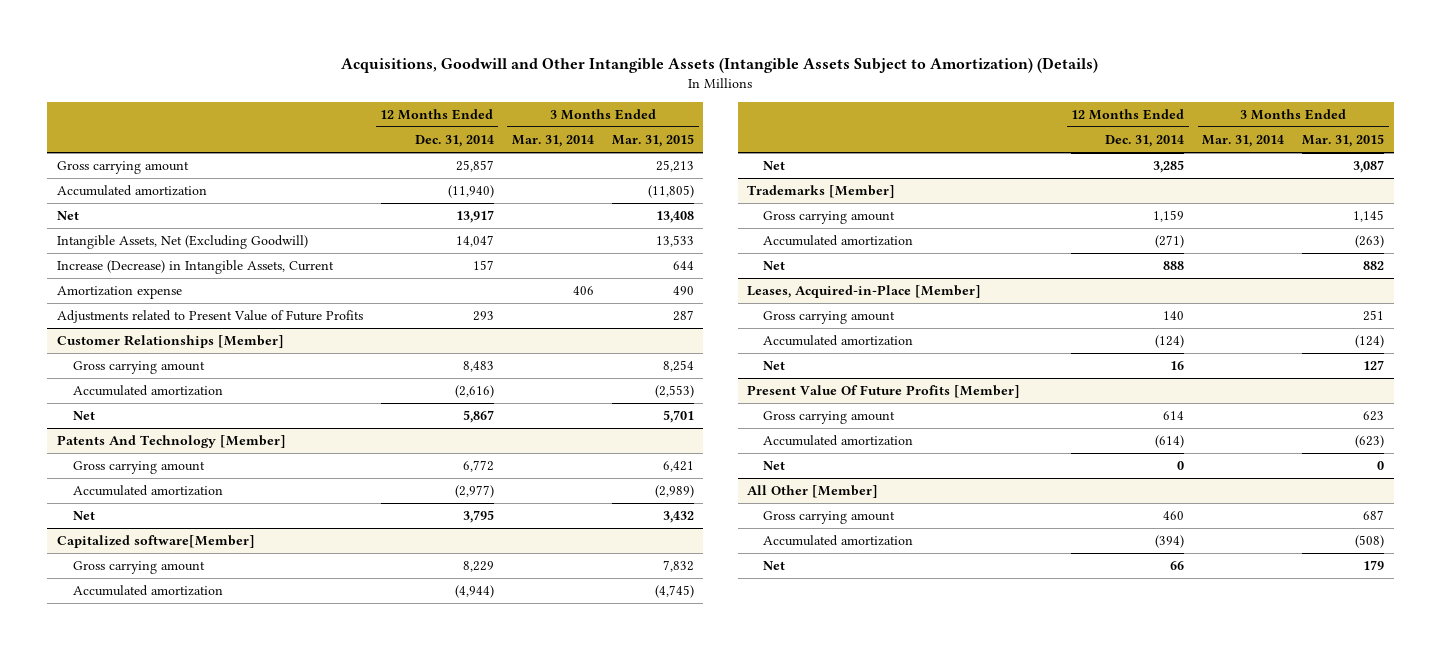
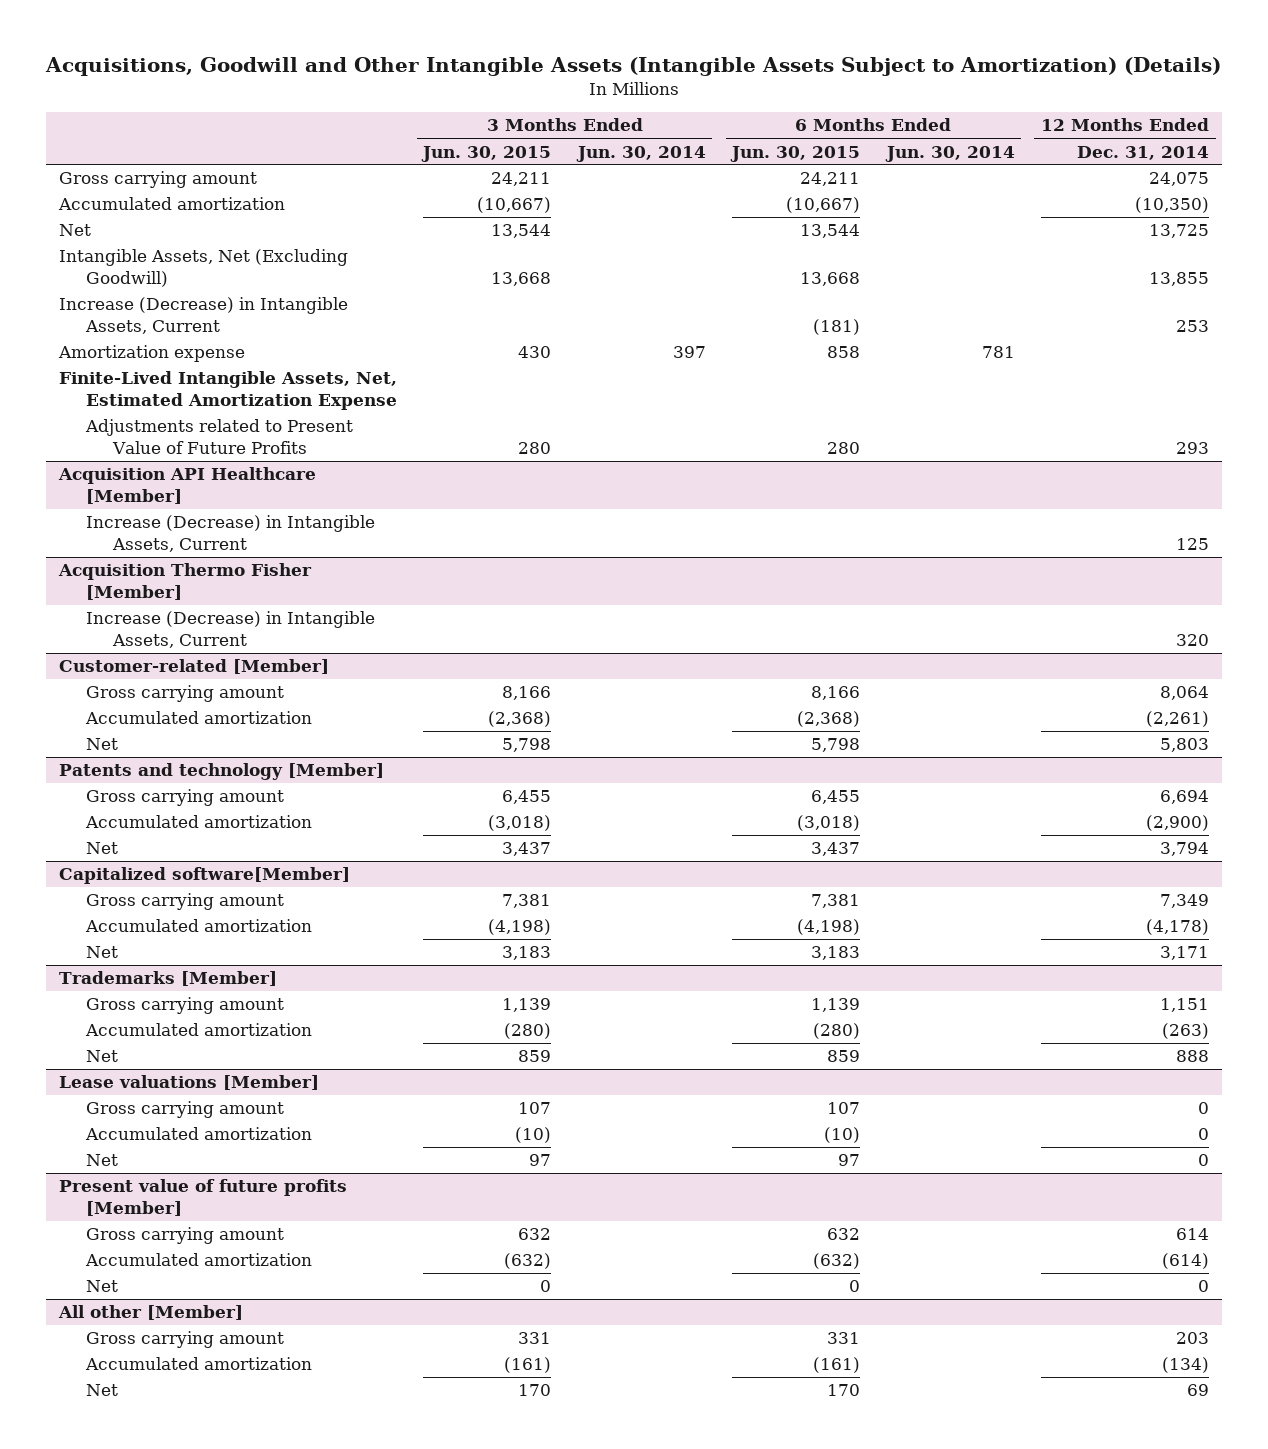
- | 12 Months Ended Dec. 31, 2014 | 3 Months Ended Mar. 31, 2014 | 3 Months Ended Mar. 31, 2015
+ | 3 Months Ended Jun. 30, 2015 | 3 Months Ended Jun. 30, 2014 | 6 Months Ended Jun. 30, 2015 | 6 Months Ended Jun. 30, 2014 | 12 Months Ended Dec. 31, 2014
- Gross carrying amount | 25,857 | | 25,213
- Accumulated amortization | (11,940) | | (11,805)
- Net | 13,917 | | 13,408
- Intangible Assets, Net (Excluding Goodwill) | 14,047 | | 13,533
- Increase (Decrease) in Intangible Assets, Current | 157 | | 644
+ Gross carrying amount | 24,211 | | 24,211 | | 24,075
+ Accumulated amortization | (10,667) | | (10,667) | | (10,350)
+ Net | 13,544 | | 13,544 | | 13,725
+ Intangible Assets, Net (Excluding Goodwill) | 13,668 | | 13,668 | | 13,855
+ Increase (Decrease) in Intangible Assets, Current | | | (181) | | 253
+ Finite-Lived Intangible Assets, Net, Estimated Amortization Expense
- Customer Relationships [Member]
- Gross carrying amount | 8,483 | | 8,254
- Accumulated amortization | (2,616) | | (2,553)
- Net | 5,867 | | 5,701
- Patents And Technology [Member]
- Gross carrying amount | 6,772 | | 6,421
- Accumulated amortization | (2,977) | | (2,989)
- Net | 3,795 | | 3,432
+ Acquisition API Healthcare [Member]
+ Increase (Decrease) in Intangible Assets, Current | | | | | 125
+ Acquisition Thermo Fisher [Member]
+ Increase (Decrease) in Intangible Assets, Current | | | | | 320
+ Customer-related [Member]
+ Gross carrying amount | 8,166 | | 8,166 | | 8,064
+ Accumulated amortization | (2,368) | | (2,368) | | (2,261)
+ Net | 5,798 | | 5,798 | | 5,803
+ Patents and technology [Member]
+ Gross carrying amount | 6,455 | | 6,455 | | 6,694
+ Accumulated amortization | (3,018) | | (3,018) | | (2,900)
+ Net | 3,437 | | 3,437 | | 3,794
@ Capitalized software[Member]
- Gross carrying amount | 8,229 | | 7,832
- Accumulated amortization | (4,944) | | (4,745)
- Net | 3,285 | | 3,087
+ Gross carrying amount | 7,381 | | 7,381 | | 7,349
+ Accumulated amortization | (4,198) | | (4,198) | | (4,178)
+ Net | 3,183 | | 3,183 | | 3,171
@ Trademarks [Member]
- Gross carrying amount | 1,159 | | 1,145
- Accumulated amortization | (271) | | (263)
+ Gross carrying amount | 1,139 | | 1,139 | | 1,151
+ Accumulated amortization | (280) | | (280) | | (263)
- Leases, Acquired-in-Place [Member]
- Gross carrying amount | 140 | | 251
- Accumulated amortization | (124) | | (124)
- Net | 16 | | 127
- Present Value Of Future Profits [Member]
+ Lease valuations [Member]
+ Gross carrying amount | 107 | | 107 | | 0
+ Accumulated amortization | (10) | | (10) | | 0
+ Net | 97 | | 97 | | 0
+ Present value of future profits [Member]
- All Other [Member]
- Gross carrying amount | 460 | | 687
- Accumulated amortization | (394) | | (508)
- Net | 66 | | 179
+ All other [Member]
+ Gross carrying amount | 331 | | 331 | | 203
+ Accumulated amortization | (161) | | (161) | | (134)
+ Net | 170 | | 170 | | 69

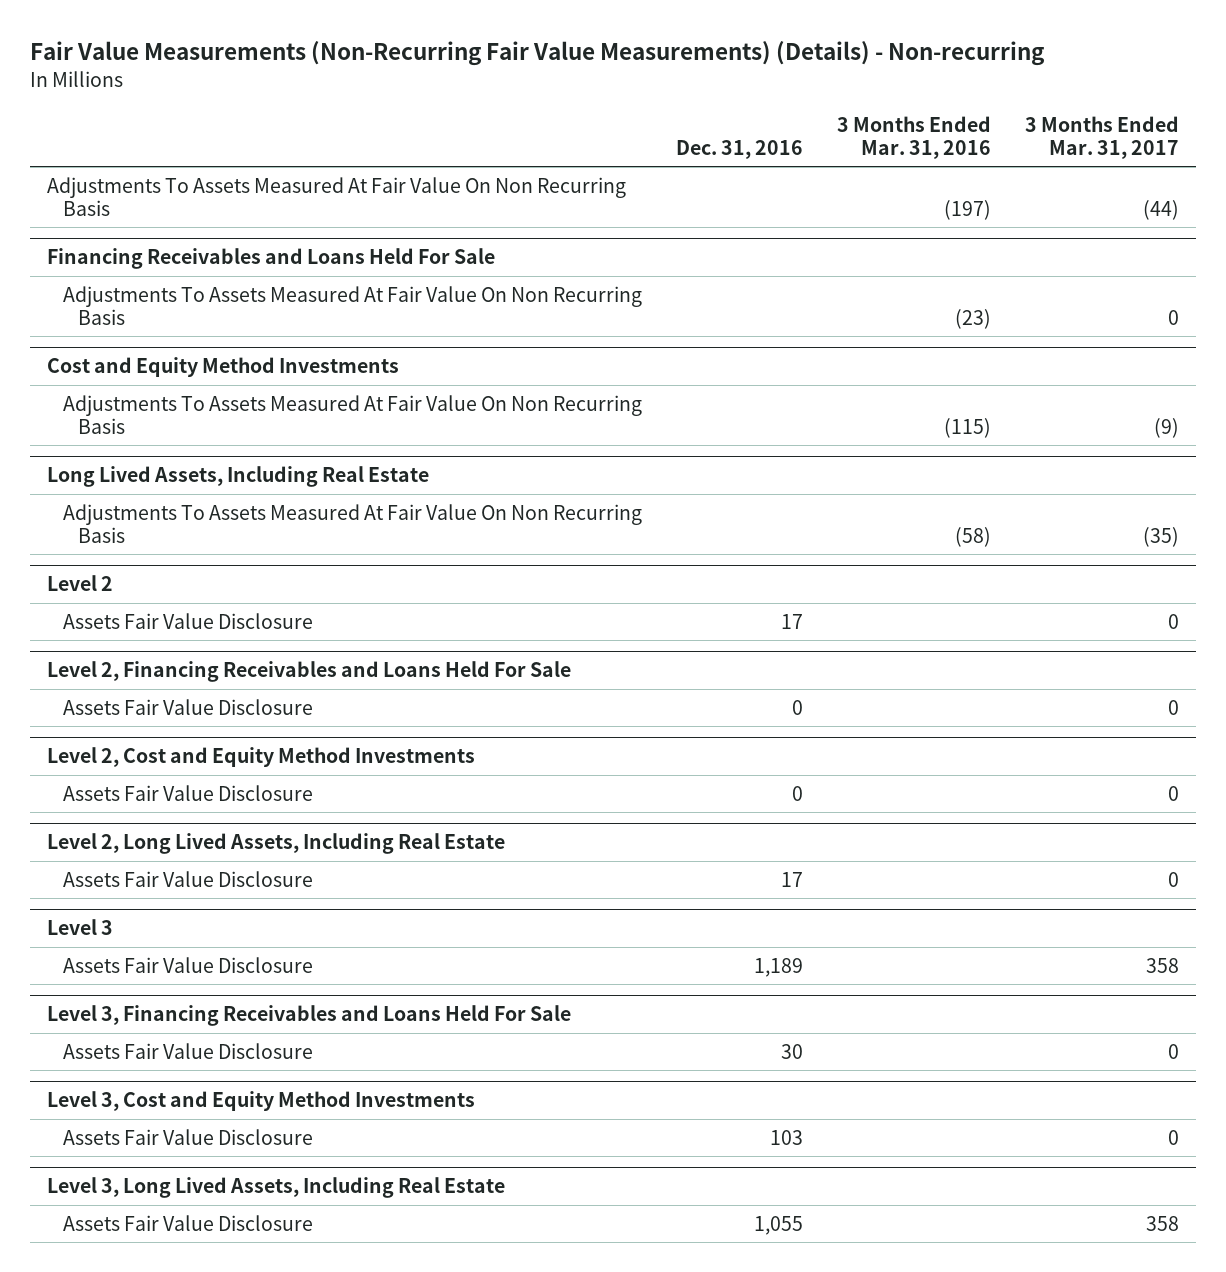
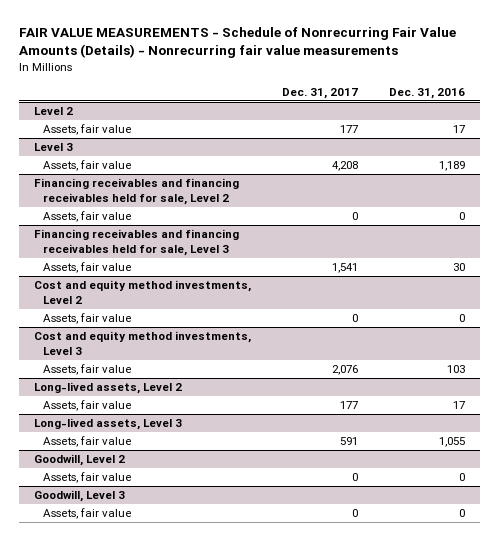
- Fair Value Measurements (Non-Recurring Fair Value Measurements) (Details) - Non-recurring
+ FAIR VALUE MEASUREMENTS - Schedule of Nonrecurring Fair Value Amounts (Details) - Nonrecurring fair value measurements
- | Dec. 31, 2016 | 3 Months Ended Mar. 31, 2016 | 3 Months Ended Mar. 31, 2017
+ | Dec. 31, 2017 | Dec. 31, 2016
- Adjustments To Assets Measured At Fair Value On Non Recurring Basis | | (197) | (44)
- Financing Receivables and Loans Held For Sale
- Adjustments To Assets Measured At Fair Value On Non Recurring Basis | | (23) | 0
- Cost and Equity Method Investments
- Adjustments To Assets Measured At Fair Value On Non Recurring Basis | | (115) | (9)
- Long Lived Assets, Including Real Estate
- Adjustments To Assets Measured At Fair Value On Non Recurring Basis | | (58) | (35)
@ Level 2
- Assets Fair Value Disclosure | 17 | | 0
- Level 2, Financing Receivables and Loans Held For Sale
- Assets Fair Value Disclosure | 0 | | 0
- Level 2, Cost and Equity Method Investments
- Assets Fair Value Disclosure | 0 | | 0
- Level 2, Long Lived Assets, Including Real Estate
- Assets Fair Value Disclosure | 17 | | 0
@ Level 2
+ Assets, fair value | 177 | 17
@ Level 3
- Assets Fair Value Disclosure | 1,189 | | 358
- Level 3, Financing Receivables and Loans Held For Sale
- Assets Fair Value Disclosure | 30 | | 0
- Level 3, Cost and Equity Method Investments
- Assets Fair Value Disclosure | 103 | | 0
- Level 3, Long Lived Assets, Including Real Estate
- Assets Fair Value Disclosure | 1,055 | | 358
@ Level 3
+ Assets, fair value | 4,208 | 1,189
+ Financing receivables and financing receivables held for sale, Level 2
+ Assets, fair value | 0 | 0
+ Financing receivables and financing receivables held for sale, Level 3
+ Assets, fair value | 1,541 | 30
+ Cost and equity method investments, Level 2
+ Assets, fair value | 0 | 0
+ Cost and equity method investments, Level 3
+ Assets, fair value | 2,076 | 103
+ Long-lived assets, Level 2
+ Assets, fair value | 177 | 17
+ Long-lived assets, Level 3
+ Assets, fair value | 591 | 1,055
+ Goodwill, Level 2
+ Assets, fair value | 0 | 0
+ Goodwill, Level 3
+ Assets, fair value | 0 | 0

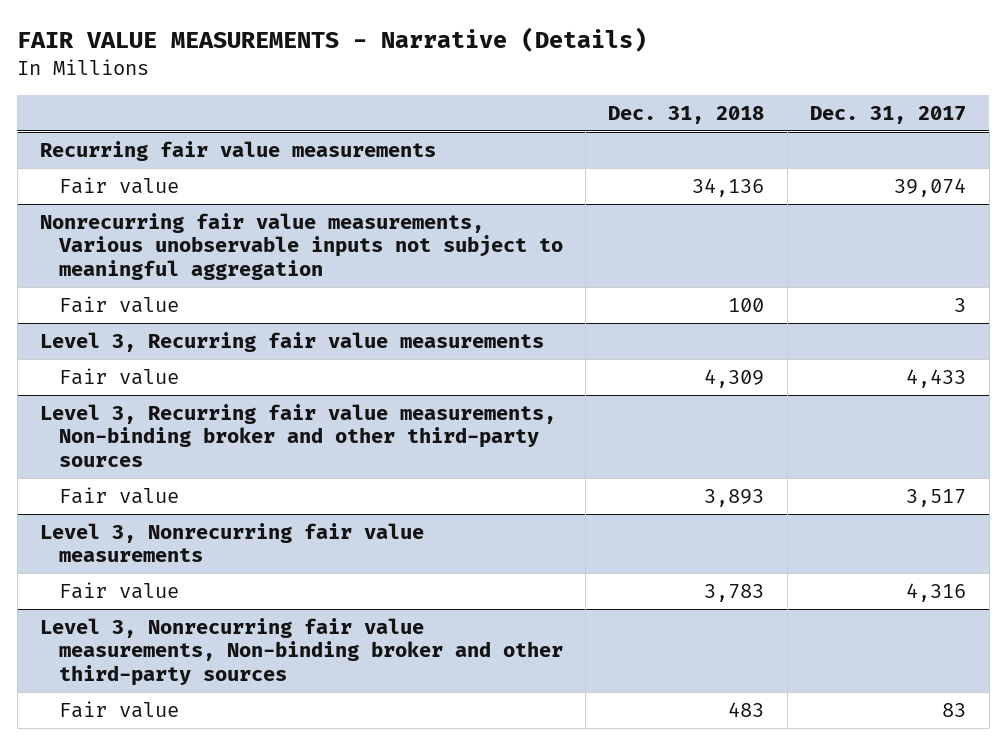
- FAIR VALUE MEASUREMENTS - Schedule of Nonrecurring Fair Value Amounts (Details) - Nonrecurring fair value measurements
+ FAIR VALUE MEASUREMENTS - Narrative (Details)
- | Dec. 31, 2017 | Dec. 31, 2016
+ | Dec. 31, 2018 | Dec. 31, 2017
- Level 2
- Assets, fair value | 177 | 17
- Level 3
- Assets, fair value | 4,208 | 1,189
- Financing receivables and financing receivables held for sale, Level 2
- Assets, fair value | 0 | 0
- Financing receivables and financing receivables held for sale, Level 3
- Assets, fair value | 1,541 | 30
- Cost and equity method investments, Level 2
- Assets, fair value | 0 | 0
- Cost and equity method investments, Level 3
- Assets, fair value | 2,076 | 103
- Long-lived assets, Level 2
- Assets, fair value | 177 | 17
- Long-lived assets, Level 3
- Assets, fair value | 591 | 1,055
- Goodwill, Level 2
- Assets, fair value | 0 | 0
- Goodwill, Level 3
- Assets, fair value | 0 | 0
+ Recurring fair value measurements
+ Fair value | 34,136 | 39,074
+ Nonrecurring fair value measurements, Various unobservable inputs not subject to meaningful aggregation
+ Fair value | 100 | 3
+ Level 3, Recurring fair value measurements
+ Fair value | 4,309 | 4,433
+ Level 3, Recurring fair value measurements, Non-binding broker and other third-party sources
+ Fair value | 3,893 | 3,517
+ Level 3, Nonrecurring fair value measurements
+ Fair value | 3,783 | 4,316
+ Level 3, Nonrecurring fair value measurements, Non-binding broker and other third-party sources
+ Fair value | 483 | 83

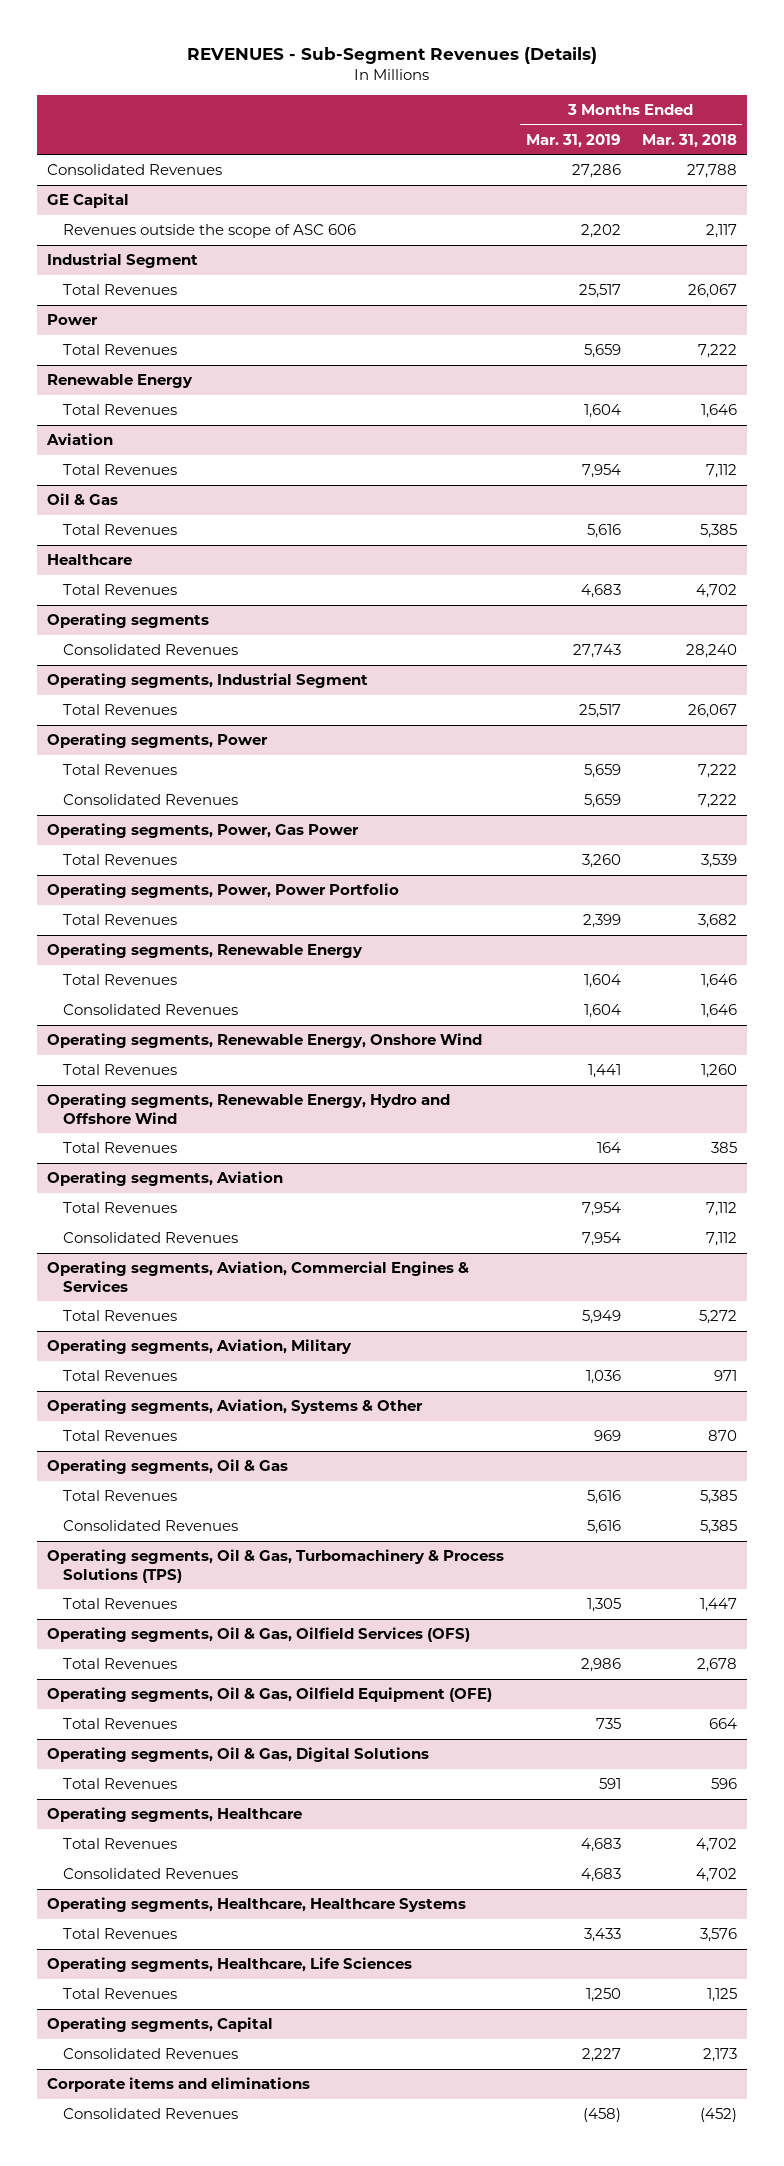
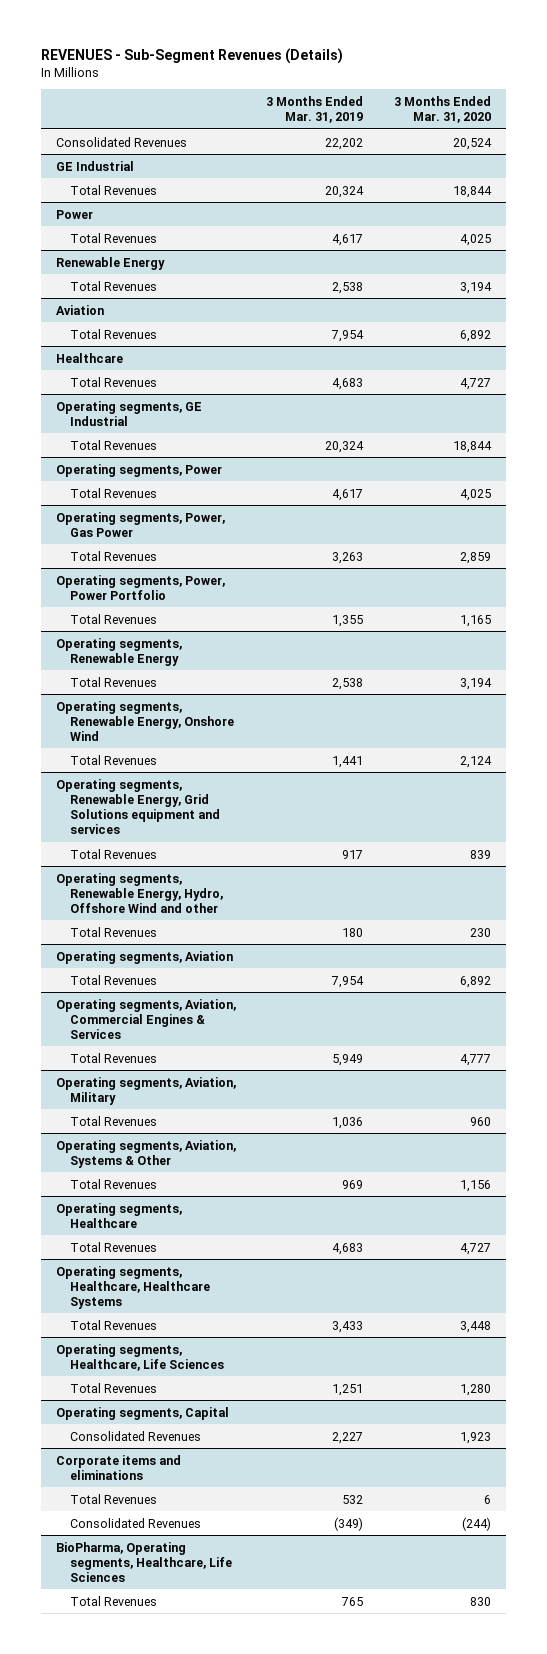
- | 3 Months Ended Mar. 31, 2019 | 3 Months Ended Mar. 31, 2018
+ | 3 Months Ended Mar. 31, 2019 | 3 Months Ended Mar. 31, 2020
- Consolidated Revenues | 27,286 | 27,788
- GE Capital
- Revenues outside the scope of ASC 606 | 2,202 | 2,117
- Industrial Segment
- Total Revenues | 25,517 | 26,067
+ Consolidated Revenues | 22,202 | 20,524
+ GE Industrial
+ Total Revenues | 20,324 | 18,844
@ Power
- Total Revenues | 5,659 | 7,222
+ Total Revenues | 4,617 | 4,025
@ Renewable Energy
- Total Revenues | 1,604 | 1,646
+ Total Revenues | 2,538 | 3,194
- Oil & Gas
- Total Revenues | 5,616 | 5,385
- Operating segments
- Consolidated Revenues | 27,743 | 28,240
- Operating segments, Industrial Segment
- Total Revenues | 25,517 | 26,067
+ Operating segments, GE Industrial
+ Total Revenues | 20,324 | 18,844
@ Operating segments, Power
- Total Revenues | 5,659 | 7,222
- Consolidated Revenues | 5,659 | 7,222
+ Total Revenues | 4,617 | 4,025
@ Operating segments, Power, Gas Power
- Total Revenues | 3,260 | 3,539
+ Total Revenues | 3,263 | 2,859
@ Operating segments, Power, Power Portfolio
- Total Revenues | 2,399 | 3,682
+ Total Revenues | 1,355 | 1,165
@ Operating segments, Renewable Energy
- Total Revenues | 1,604 | 1,646
- Consolidated Revenues | 1,604 | 1,646
+ Total Revenues | 2,538 | 3,194
- Operating segments, Renewable Energy, Hydro and Offshore Wind
- Total Revenues | 164 | 385
+ Operating segments, Renewable Energy, Grid Solutions equipment and services
+ Total Revenues | 917 | 839
+ Operating segments, Renewable Energy, Hydro, Offshore Wind and other
+ Total Revenues | 180 | 230
@ Operating segments, Aviation
- Consolidated Revenues | 7,954 | 7,112
- Operating segments, Oil & Gas
- Total Revenues | 5,616 | 5,385
- Consolidated Revenues | 5,616 | 5,385
- Operating segments, Oil & Gas, Turbomachinery & Process Solutions (TPS)
- Total Revenues | 1,305 | 1,447
- Operating segments, Oil & Gas, Oilfield Services (OFS)
- Total Revenues | 2,986 | 2,678
- Operating segments, Oil & Gas, Oilfield Equipment (OFE)
- Total Revenues | 735 | 664
- Operating segments, Oil & Gas, Digital Solutions
- Total Revenues | 591 | 596
@ Operating segments, Healthcare
- Consolidated Revenues | 4,683 | 4,702
@ Operating segments, Healthcare, Life Sciences
- Total Revenues | 1,250 | 1,125
+ Total Revenues | 1,251 | 1,280
@ Corporate items and eliminations
- Consolidated Revenues | (458) | (452)
+ Total Revenues | 532 | 6
+ Consolidated Revenues | (349) | (244)
+ BioPharma, Operating segments, Healthcare, Life Sciences
+ Total Revenues | 765 | 830

